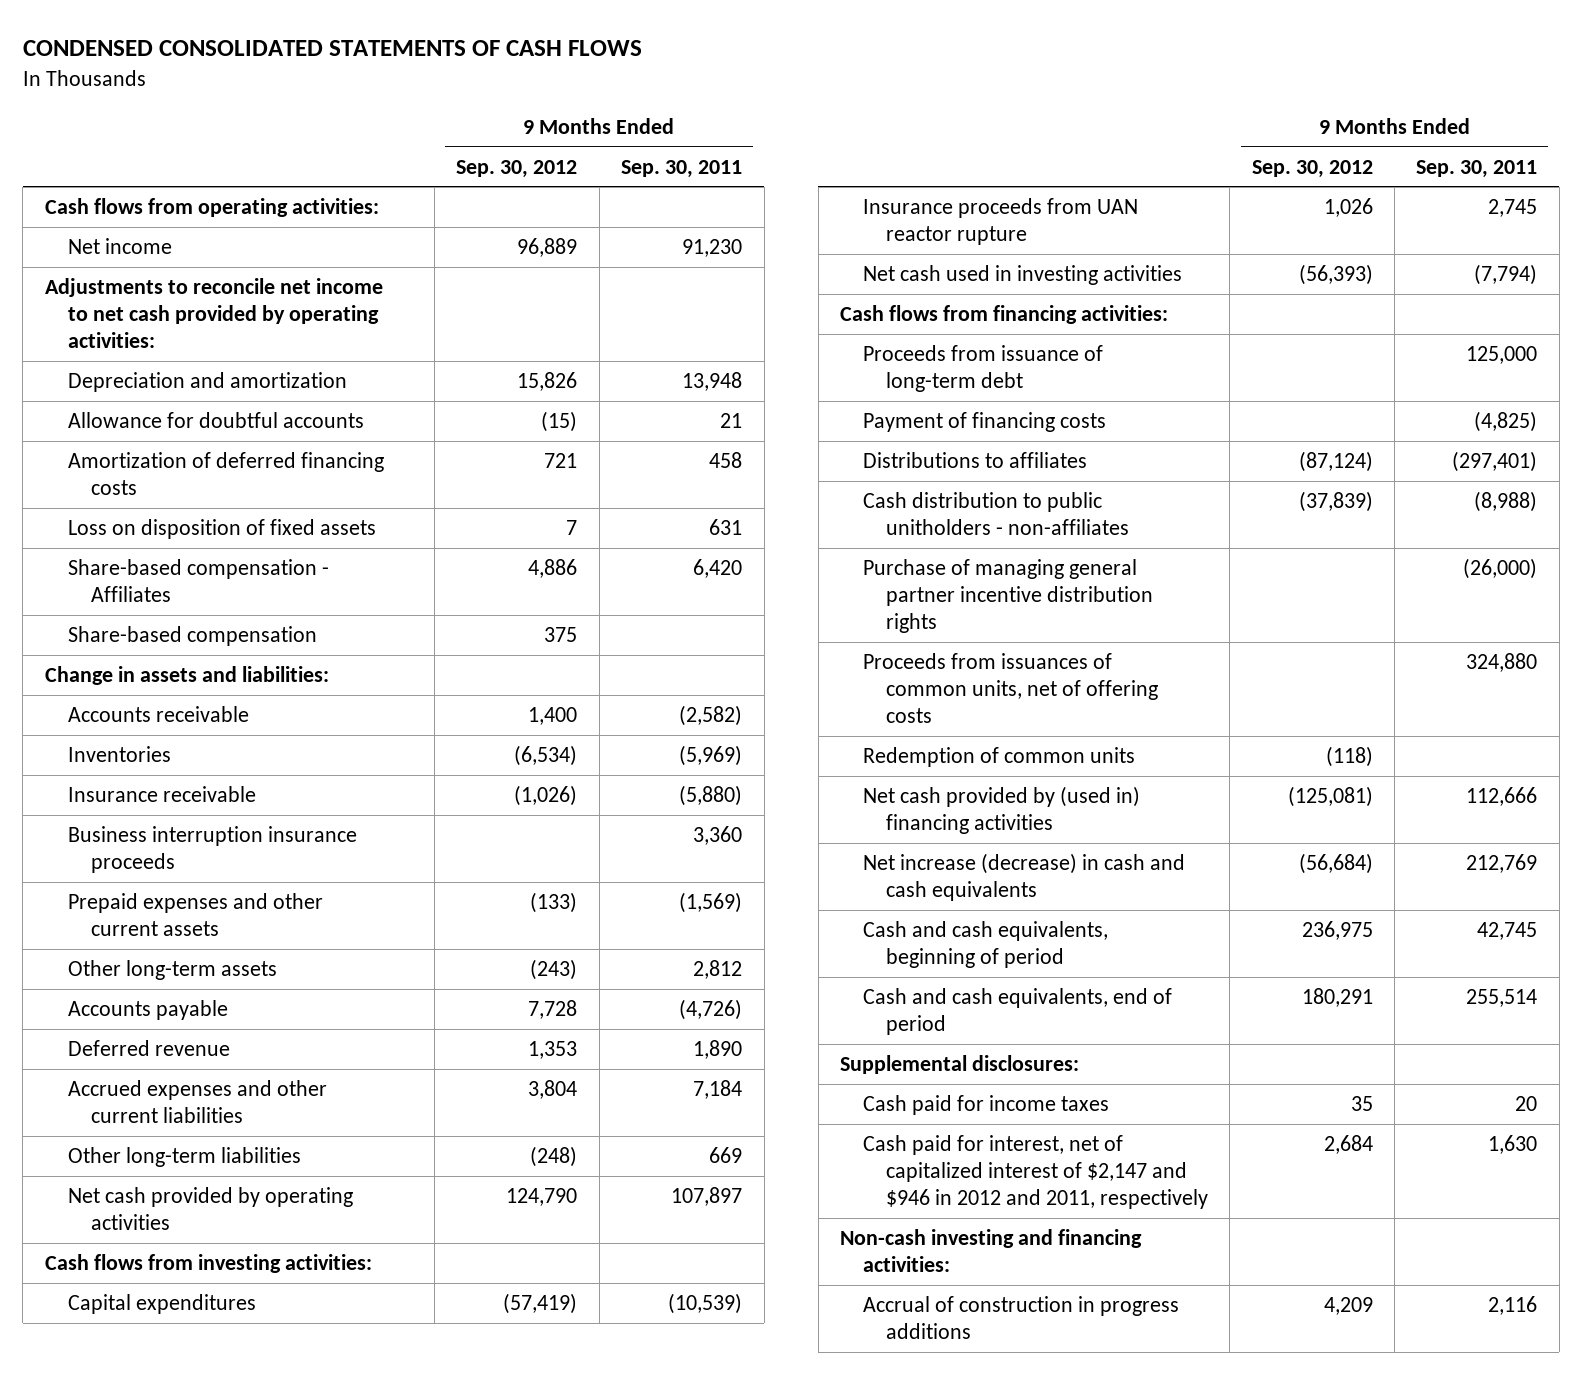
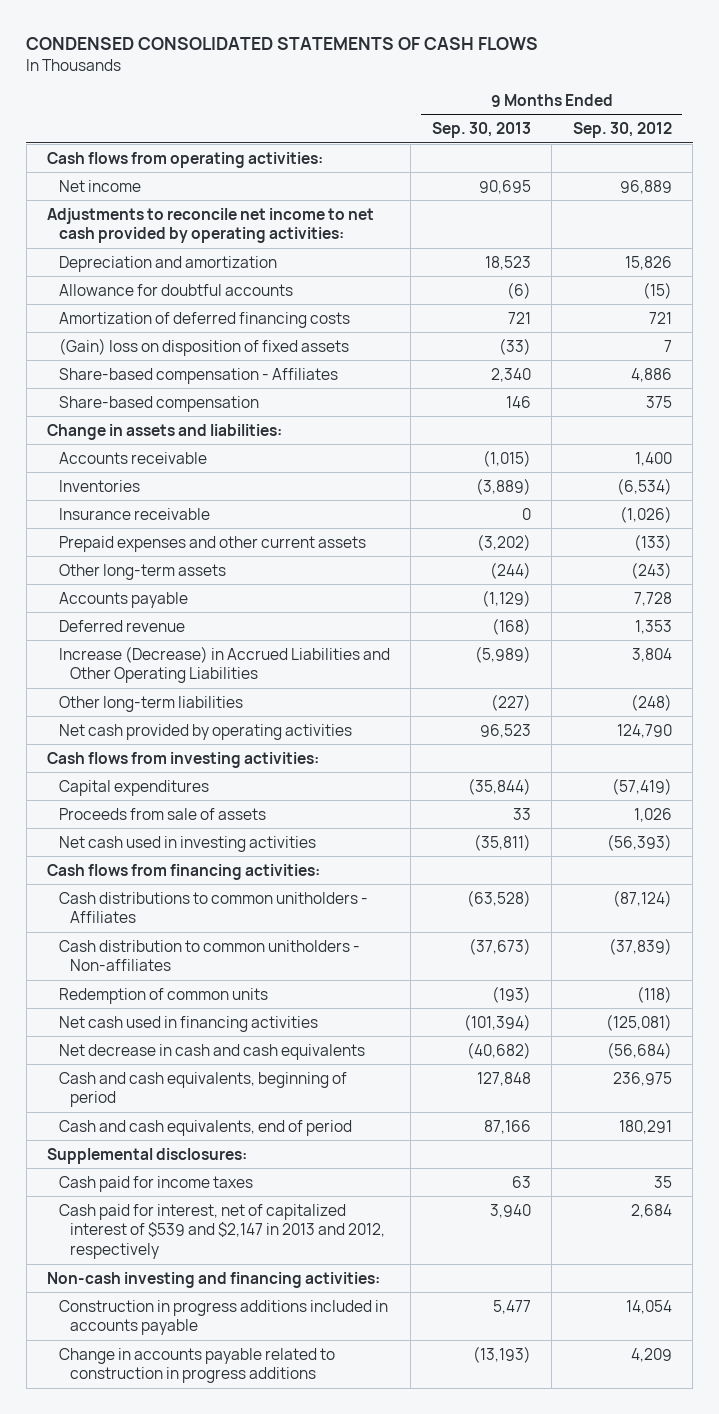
- | 9 Months Ended Sep. 30, 2012 | 9 Months Ended Sep. 30, 2011
+ | 9 Months Ended Sep. 30, 2013 | 9 Months Ended Sep. 30, 2012
- Loss on disposition of fixed assets | 7 | 631
+ (Gain) loss on disposition of fixed assets | (33) | 7
- Business interruption insurance proceeds | | 3,360
- Accrued expenses and other current liabilities | 3,804 | 7,184
+ Increase (Decrease) in Accrued Liabilities and Other Operating Liabilities | (5,989) | 3,804
- Insurance proceeds from UAN reactor rupture | 1,026 | 2,745
+ Proceeds from sale of assets | 33 | 1,026
- Proceeds from issuance of long-term debt | | 125,000
- Payment of financing costs | | (4,825)
- Distributions to affiliates | (87,124) | (297,401)
- Cash distribution to public unitholders - non-affiliates | (37,839) | (8,988)
- Purchase of managing general partner incentive distribution rights | | (26,000)
- Proceeds from issuances of common units, net of offering costs | | 324,880
+ Cash distributions to common unitholders - Affiliates | (63,528) | (87,124)
+ Cash distribution to common unitholders - Non-affiliates | (37,673) | (37,839)
- Net cash provided by (used in) financing activities | (125,081) | 112,666
- Net increase (decrease) in cash and cash equivalents | (56,684) | 212,769
+ Net cash used in financing activities | (101,394) | (125,081)
+ Net decrease in cash and cash equivalents | (40,682) | (56,684)
- Cash paid for interest, net of capitalized interest of $2,147 and $946 in 2012 and 2011, respectively | 2,684 | 1,630
+ Cash paid for interest, net of capitalized interest of $539 and $2,147 in 2013 and 2012, respectively | 3,940 | 2,684
- Accrual of construction in progress additions | 4,209 | 2,116
+ Construction in progress additions included in accounts payable | 5,477 | 14,054
+ Change in accounts payable related to construction in progress additions | (13,193) | 4,209

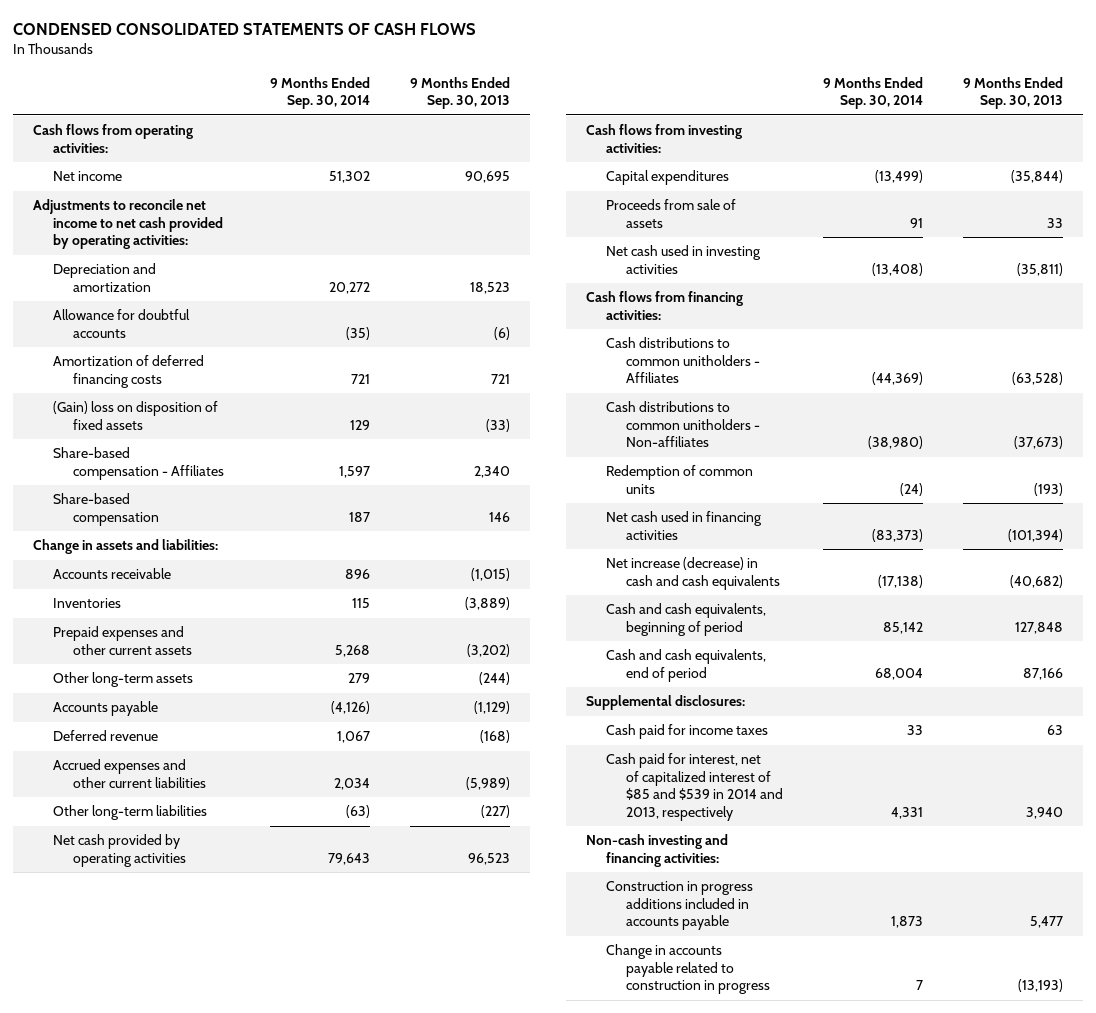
- | 9 Months Ended Sep. 30, 2013 | 9 Months Ended Sep. 30, 2012
+ | 9 Months Ended Sep. 30, 2014 | 9 Months Ended Sep. 30, 2013
- Insurance receivable | 0 | (1,026)
- Increase (Decrease) in Accrued Liabilities and Other Operating Liabilities | (5,989) | 3,804
+ Accrued expenses and other current liabilities | 2,034 | (5,989)
- Cash distribution to common unitholders - Non-affiliates | (37,673) | (37,839)
+ Cash distributions to common unitholders - Non-affiliates | (38,980) | (37,673)
- Net decrease in cash and cash equivalents | (40,682) | (56,684)
+ Net increase (decrease) in cash and cash equivalents | (17,138) | (40,682)
- Cash paid for interest, net of capitalized interest of $539 and $2,147 in 2013 and 2012, respectively | 3,940 | 2,684
+ Cash paid for interest, net of capitalized interest of $85 and $539 in 2014 and 2013, respectively | 4,331 | 3,940
- Change in accounts payable related to construction in progress additions | (13,193) | 4,209
+ Change in accounts payable related to construction in progress | 7 | (13,193)

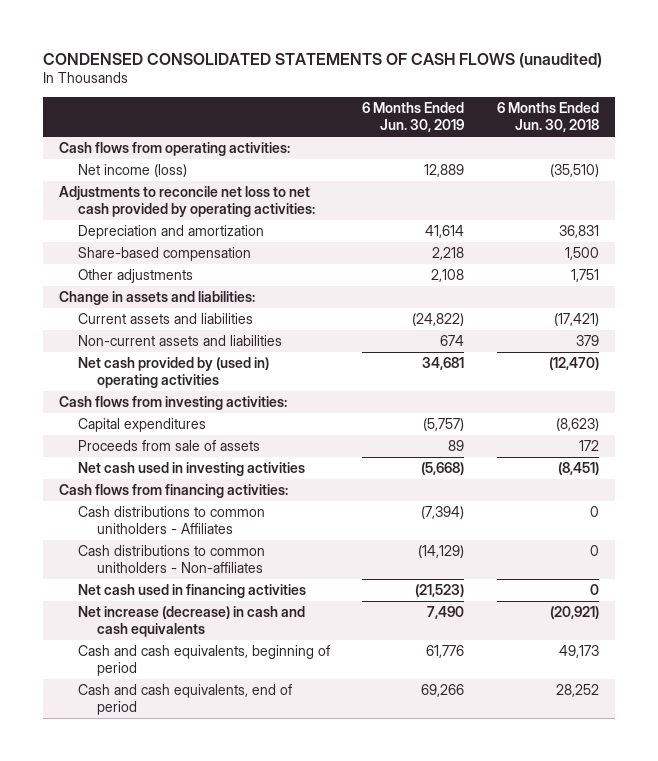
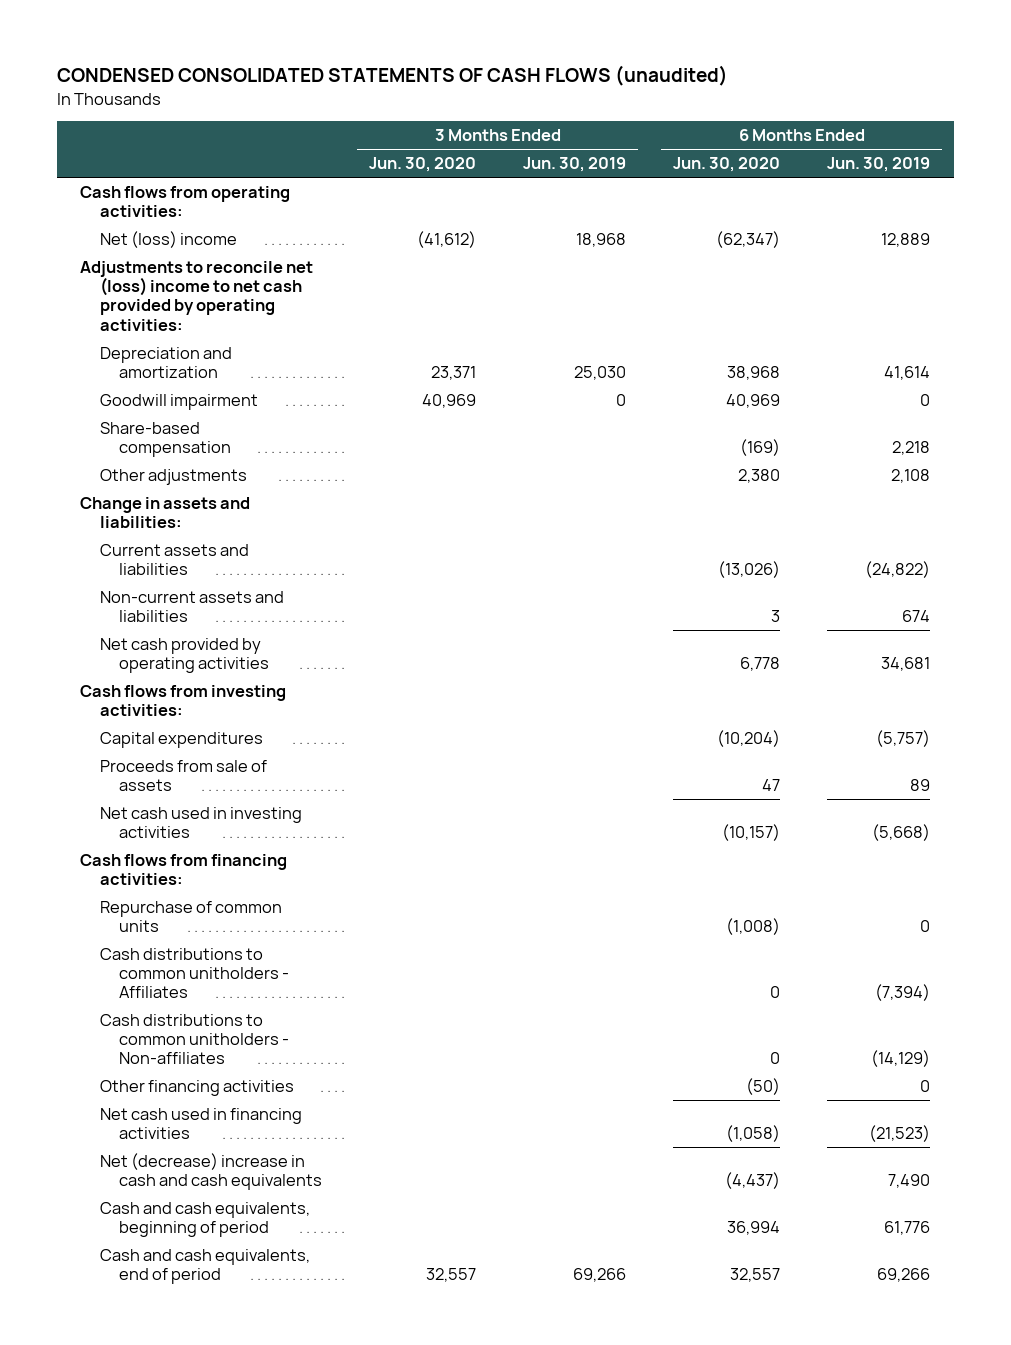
- | 6 Months Ended Jun. 30, 2019 | 6 Months Ended Jun. 30, 2018
+ | 3 Months Ended Jun. 30, 2020 | 3 Months Ended Jun. 30, 2019 | 6 Months Ended Jun. 30, 2020 | 6 Months Ended Jun. 30, 2019
- Net income (loss) | 12,889 | (35,510)
- Adjustments to reconcile net loss to net cash provided by operating activities:
+ Net (loss) income | (41,612) | 18,968 | (62,347) | 12,889
+ Adjustments to reconcile net (loss) income to net cash provided by operating activities:
+ Goodwill impairment | 40,969 | 0 | 40,969 | 0
- Net cash provided by (used in) operating activities | 34,681 | (12,470)
+ Net cash provided by operating activities | | | 6,778 | 34,681
+ Repurchase of common units | | | (1,008) | 0
+ Other financing activities | | | (50) | 0
- Net increase (decrease) in cash and cash equivalents | 7,490 | (20,921)
+ Net (decrease) increase in cash and cash equivalents | | | (4,437) | 7,490

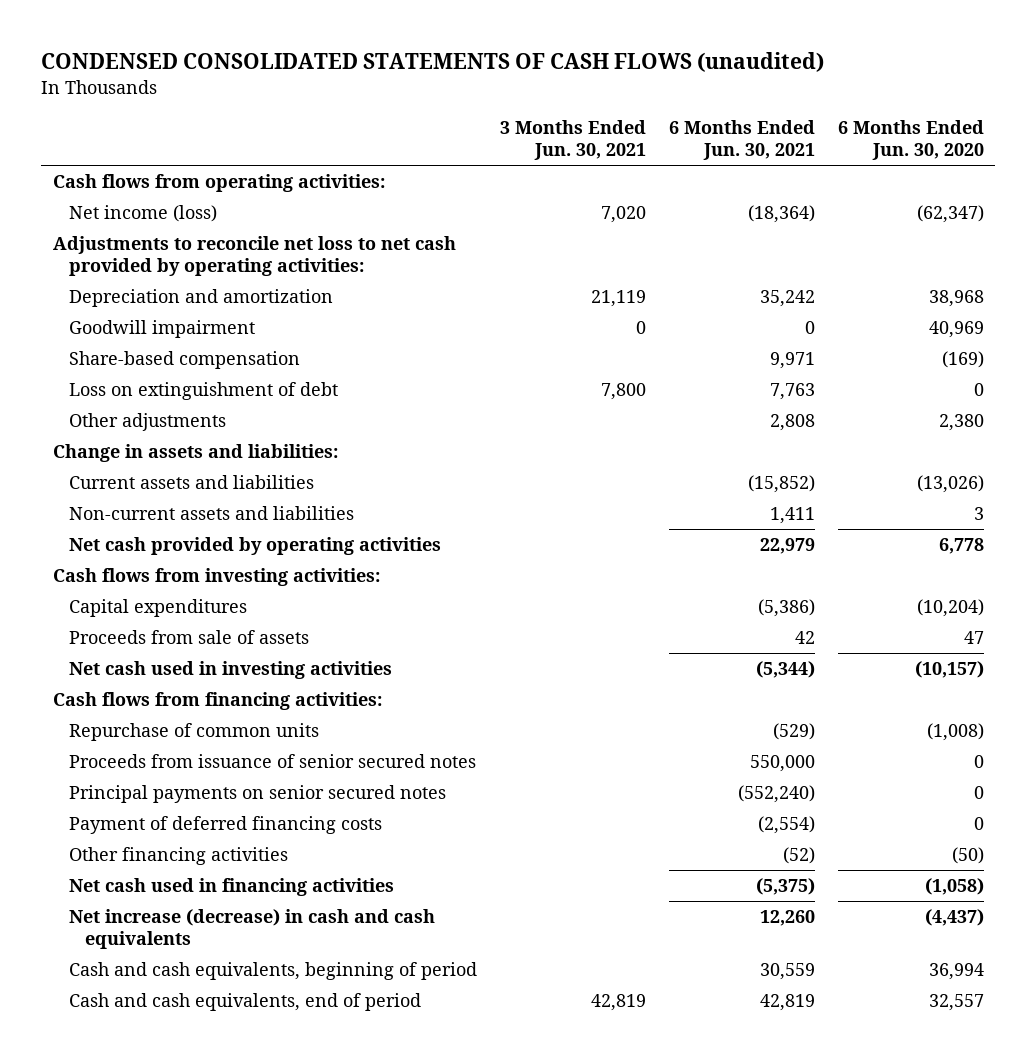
- | 3 Months Ended Jun. 30, 2020 | 3 Months Ended Jun. 30, 2019 | 6 Months Ended Jun. 30, 2020 | 6 Months Ended Jun. 30, 2019
+ | 3 Months Ended Jun. 30, 2021 | 6 Months Ended Jun. 30, 2021 | 6 Months Ended Jun. 30, 2020
- Net (loss) income | (41,612) | 18,968 | (62,347) | 12,889
- Adjustments to reconcile net (loss) income to net cash provided by operating activities:
+ Net income (loss) | 7,020 | (18,364) | (62,347)
+ Adjustments to reconcile net loss to net cash provided by operating activities:
+ Loss on extinguishment of debt | 7,800 | 7,763 | 0
- Cash distributions to common unitholders - Affiliates | | | 0 | (7,394)
- Cash distributions to common unitholders - Non-affiliates | | | 0 | (14,129)
+ Proceeds from issuance of senior secured notes | | 550,000 | 0
+ Principal payments on senior secured notes | | (552,240) | 0
+ Payment of deferred financing costs | | (2,554) | 0
- Net (decrease) increase in cash and cash equivalents | | | (4,437) | 7,490
+ Net increase (decrease) in cash and cash equivalents | | 12,260 | (4,437)

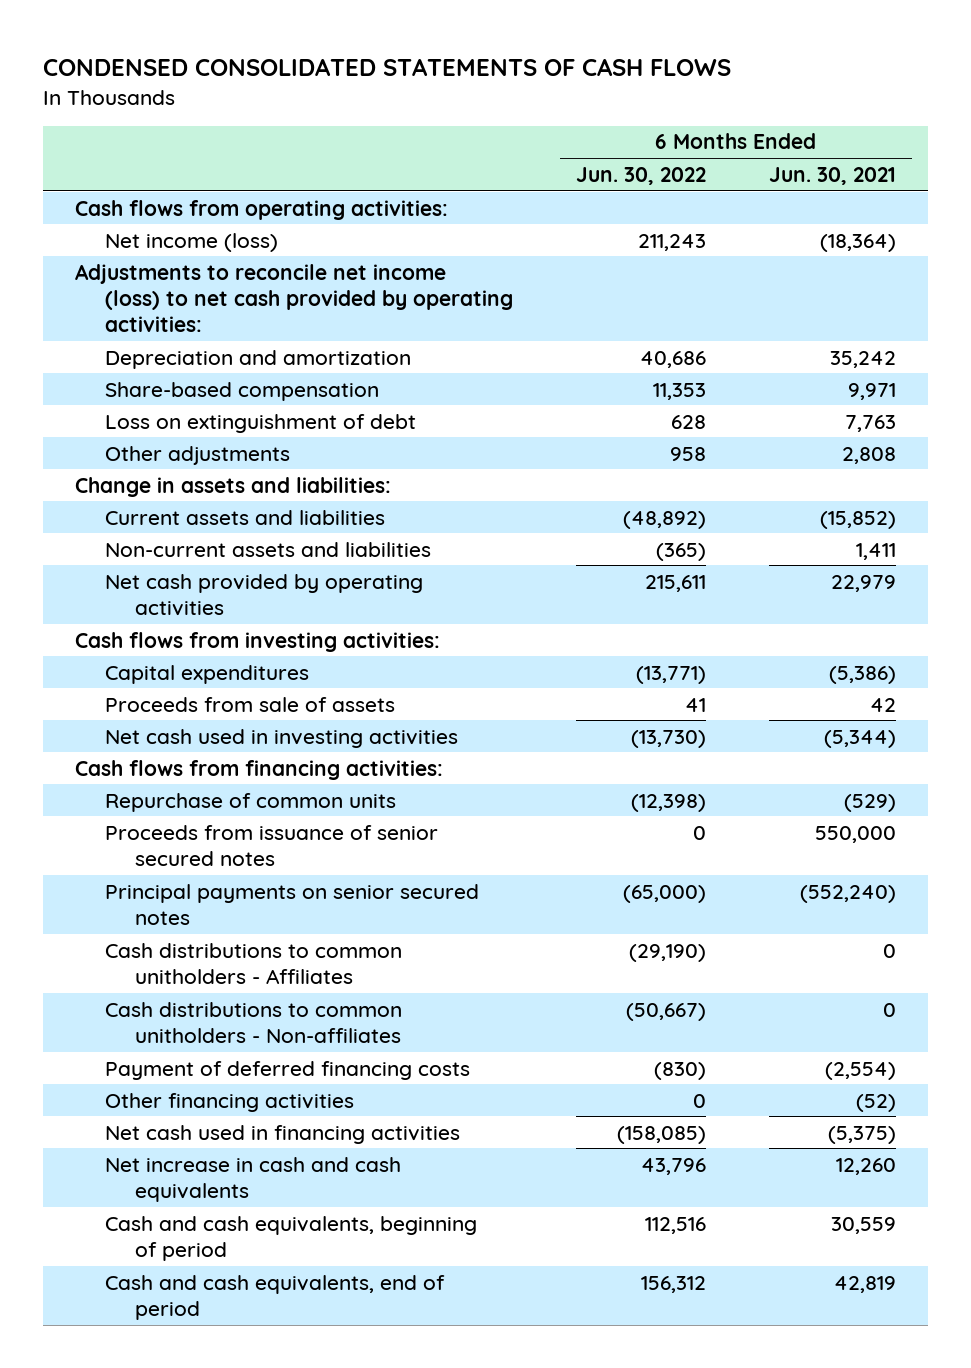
- CONDENSED CONSOLIDATED STATEMENTS OF CASH FLOWS (unaudited)
+ CONDENSED CONSOLIDATED STATEMENTS OF CASH FLOWS
- | 3 Months Ended Jun. 30, 2021 | 6 Months Ended Jun. 30, 2021 | 6 Months Ended Jun. 30, 2020
+ | 6 Months Ended Jun. 30, 2022 | 6 Months Ended Jun. 30, 2021
- Adjustments to reconcile net loss to net cash provided by operating activities:
+ Adjustments to reconcile net income (loss) to net cash provided by operating activities:
- Goodwill impairment | 0 | 0 | 40,969
+ Cash distributions to common unitholders - Affiliates | (29,190) | 0
+ Cash distributions to common unitholders - Non-affiliates | (50,667) | 0
- Net increase (decrease) in cash and cash equivalents | | 12,260 | (4,437)
+ Net increase in cash and cash equivalents | 43,796 | 12,260

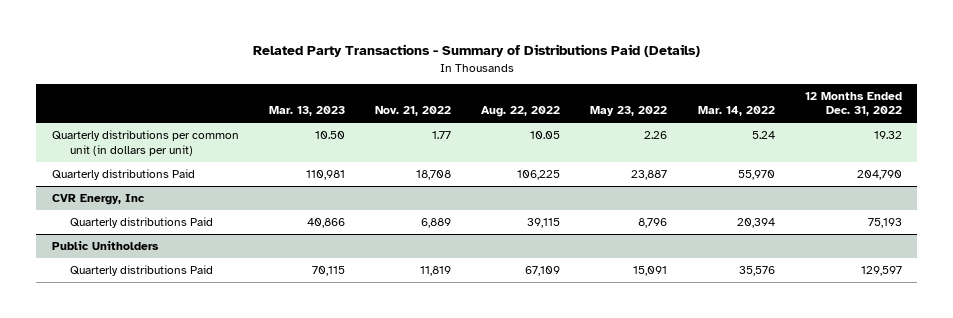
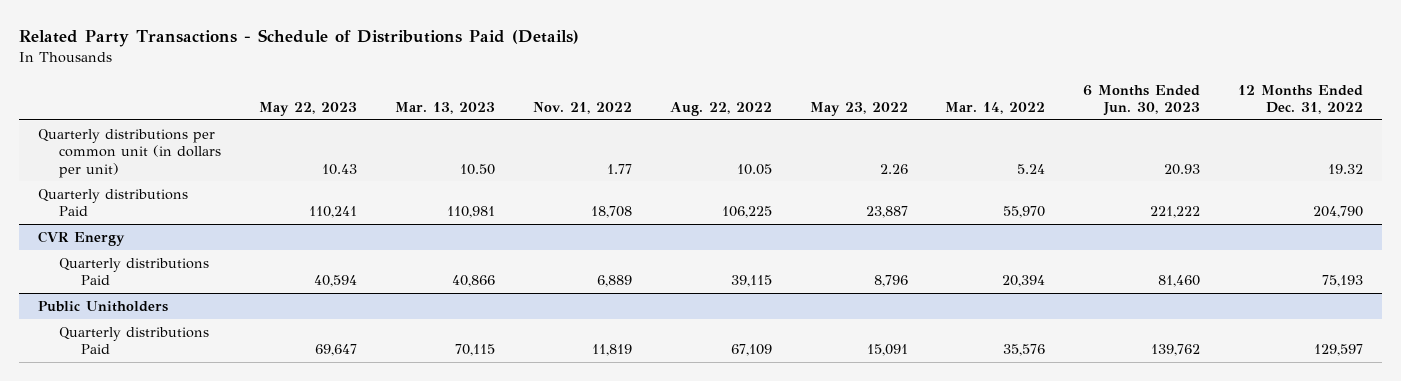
- Related Party Transactions - Summary of Distributions Paid (Details)
+ Related Party Transactions - Schedule of Distributions Paid (Details)
- | Mar. 13, 2023 | Nov. 21, 2022 | Aug. 22, 2022 | May 23, 2022 | Mar. 14, 2022 | 12 Months Ended Dec. 31, 2022
+ | May 22, 2023 | Mar. 13, 2023 | Nov. 21, 2022 | Aug. 22, 2022 | May 23, 2022 | Mar. 14, 2022 | 6 Months Ended Jun. 30, 2023 | 12 Months Ended Dec. 31, 2022
- CVR Energy, Inc
+ CVR Energy

